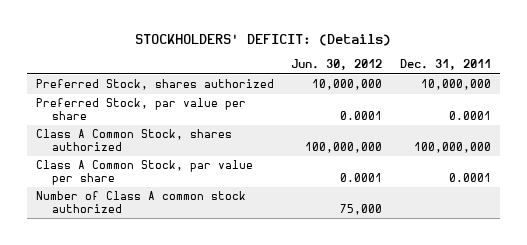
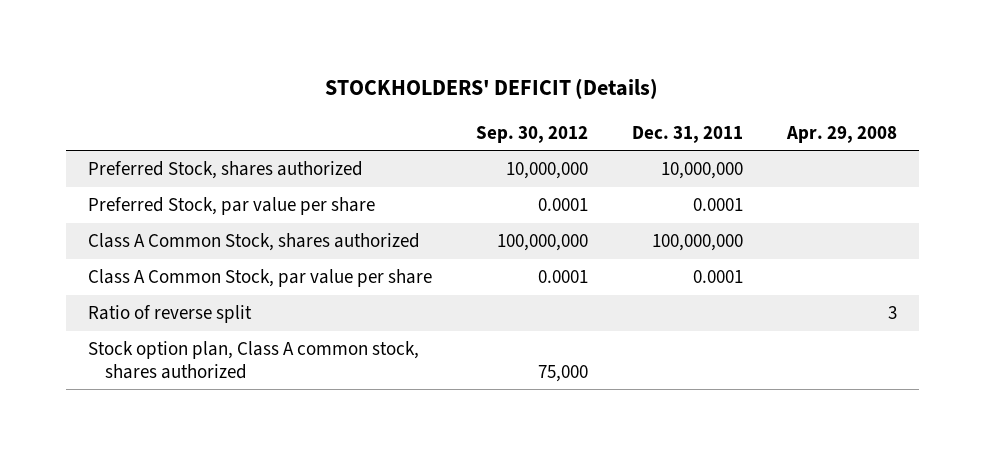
- STOCKHOLDERS' DEFICIT: (Details)
+ STOCKHOLDERS' DEFICIT (Details)
- | Jun. 30, 2012 | Dec. 31, 2011
+ | Sep. 30, 2012 | Dec. 31, 2011 | Apr. 29, 2008
- Number of Class A common stock authorized | 75,000 |
+ Ratio of reverse split | | | 3
+ Stock option plan, Class A common stock, shares authorized | 75,000 | |

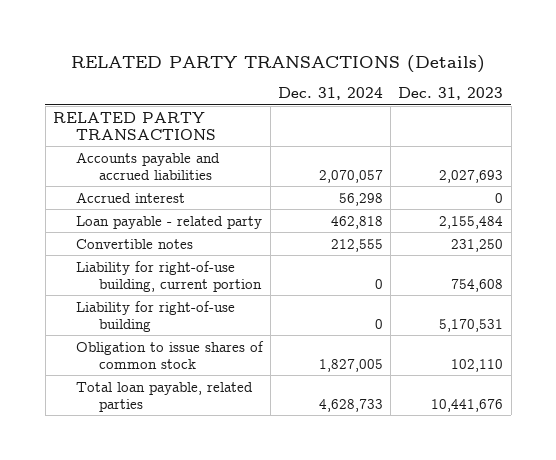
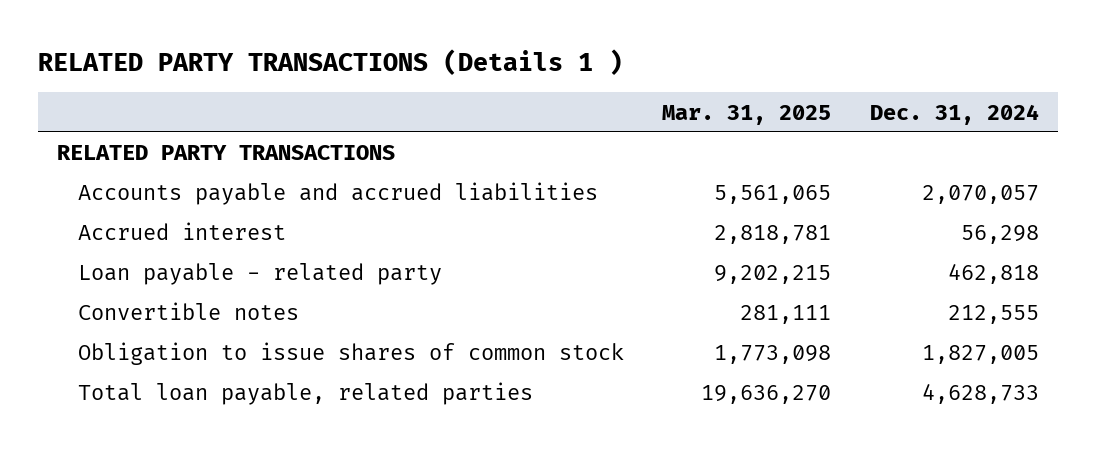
- RELATED PARTY TRANSACTIONS (Details)
+ RELATED PARTY TRANSACTIONS (Details 1 )
- | Dec. 31, 2024 | Dec. 31, 2023
+ | Mar. 31, 2025 | Dec. 31, 2024
- Liability for right-of-use building, current portion | 0 | 754,608
- Liability for right-of-use building | 0 | 5,170,531

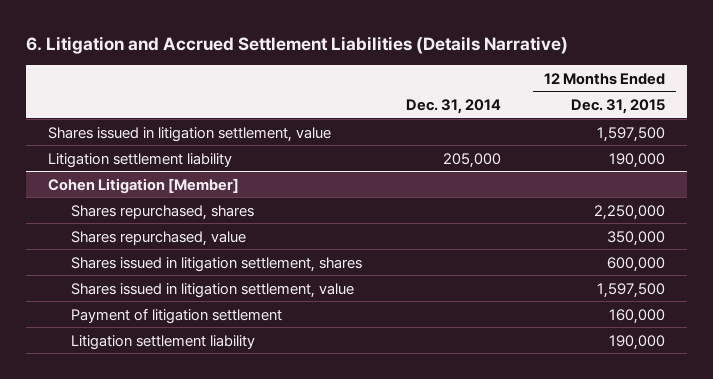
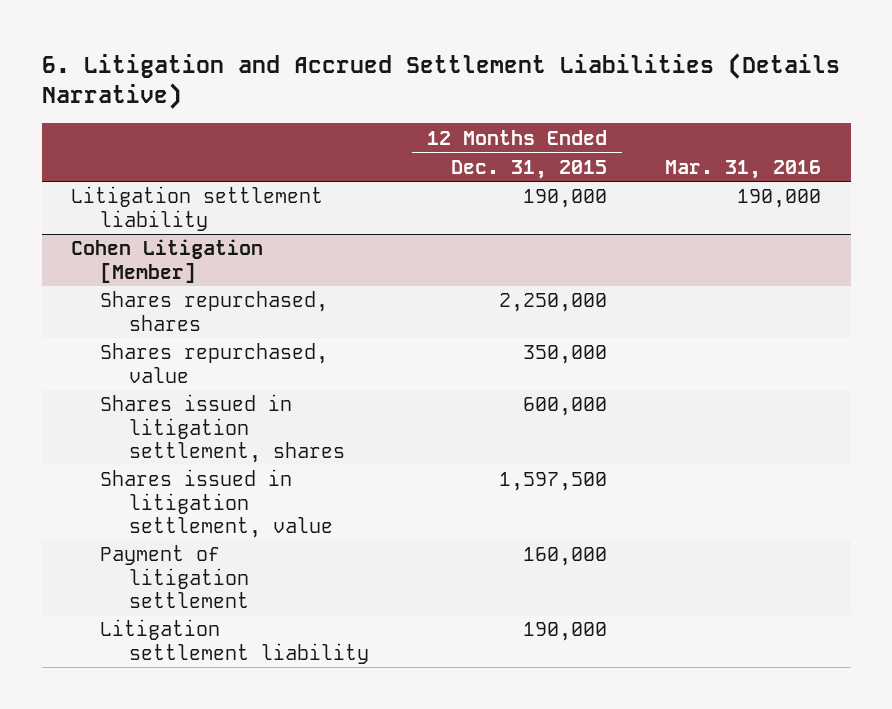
- | Dec. 31, 2014 | 12 Months Ended Dec. 31, 2015
+ | 12 Months Ended Dec. 31, 2015 | Mar. 31, 2016
- Shares issued in litigation settlement, value | | 1,597,500

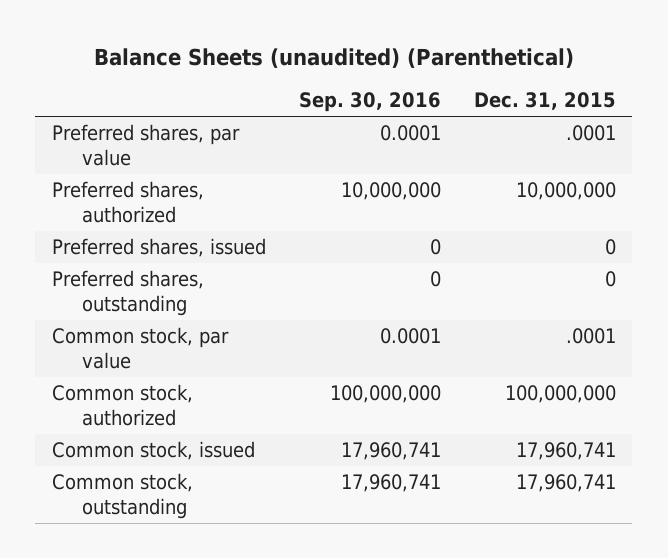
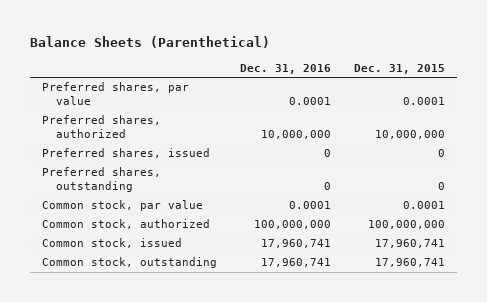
- Balance Sheets (unaudited) (Parenthetical)
+ Balance Sheets (Parenthetical)
- | Sep. 30, 2016 | Dec. 31, 2015
+ | Dec. 31, 2016 | Dec. 31, 2015
- Preferred shares, par value | 0.0001 | .0001
+ Preferred shares, par value | 0.0001 | 0.0001
- Common stock, par value | 0.0001 | .0001
+ Common stock, par value | 0.0001 | 0.0001

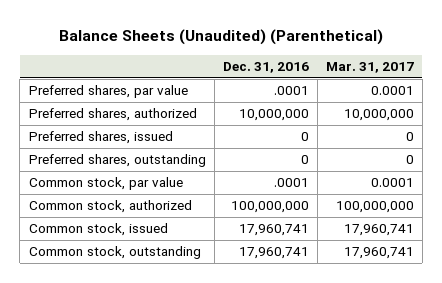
- Balance Sheets (Parenthetical)
+ Balance Sheets (Unaudited) (Parenthetical)
- | Dec. 31, 2016 | Dec. 31, 2015
+ | Dec. 31, 2016 | Mar. 31, 2017
- Preferred shares, par value | 0.0001 | 0.0001
+ Preferred shares, par value | .0001 | 0.0001
- Common stock, par value | 0.0001 | 0.0001
+ Common stock, par value | .0001 | 0.0001

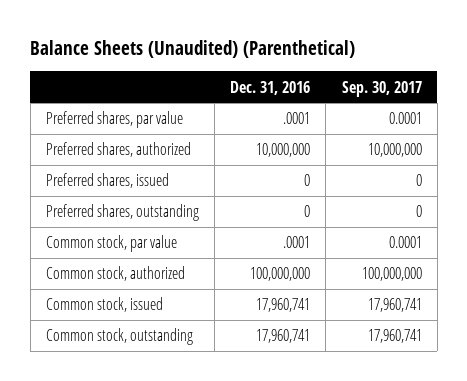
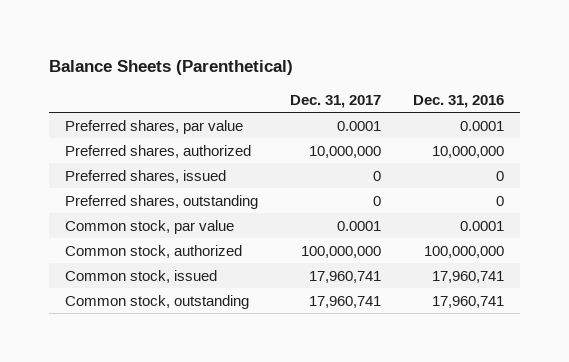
- Balance Sheets (Unaudited) (Parenthetical)
+ Balance Sheets (Parenthetical)
- | Dec. 31, 2016 | Sep. 30, 2017
+ | Dec. 31, 2017 | Dec. 31, 2016
- Preferred shares, par value | .0001 | 0.0001
+ Preferred shares, par value | 0.0001 | 0.0001
- Common stock, par value | .0001 | 0.0001
+ Common stock, par value | 0.0001 | 0.0001

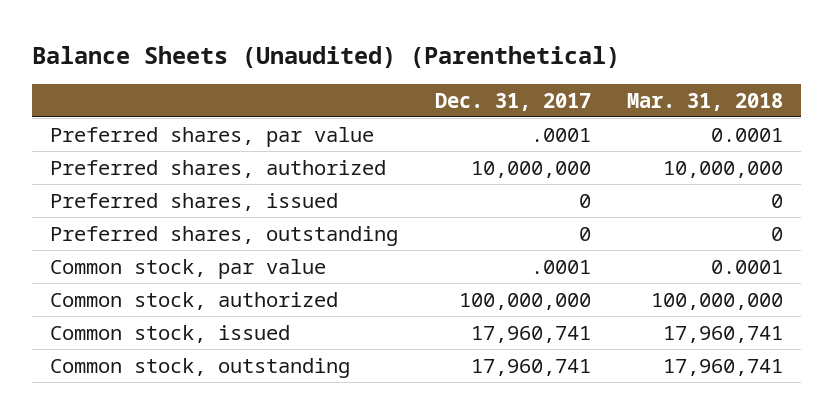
- Balance Sheets (Parenthetical)
+ Balance Sheets (Unaudited) (Parenthetical)
- | Dec. 31, 2017 | Dec. 31, 2016
+ | Dec. 31, 2017 | Mar. 31, 2018
- Preferred shares, par value | 0.0001 | 0.0001
+ Preferred shares, par value | .0001 | 0.0001
- Common stock, par value | 0.0001 | 0.0001
+ Common stock, par value | .0001 | 0.0001

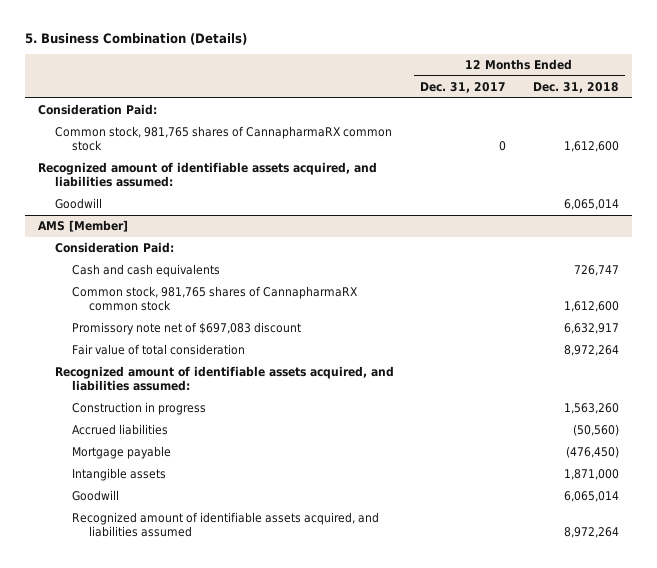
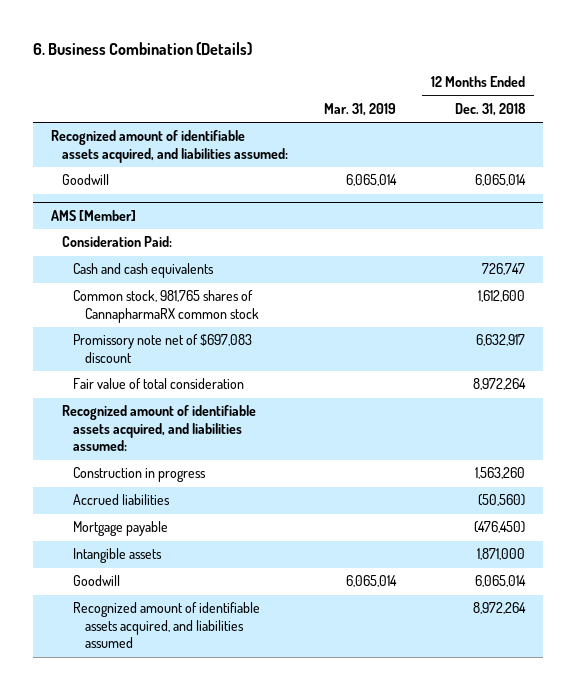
- 5. Business Combination (Details)
+ 6. Business Combination (Details)
- | 12 Months Ended Dec. 31, 2017 | 12 Months Ended Dec. 31, 2018
+ | Mar. 31, 2019 | 12 Months Ended Dec. 31, 2018
- Consideration Paid:
- Common stock, 981,765 shares of CannapharmaRX common stock | 0 | 1,612,600

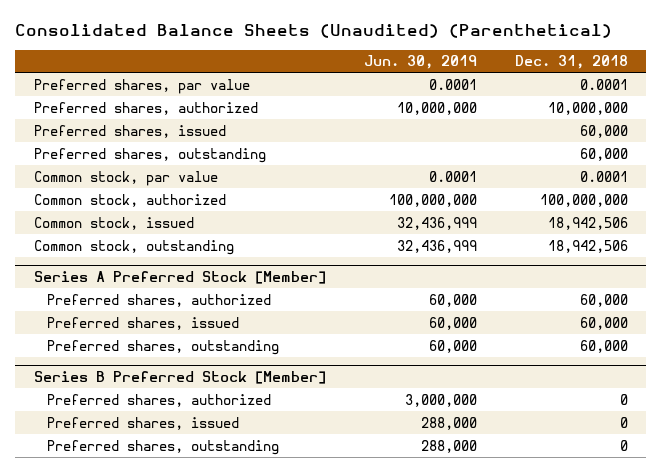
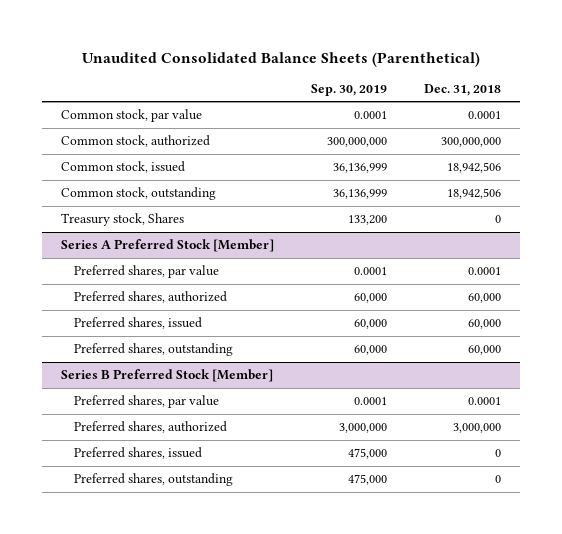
- Consolidated Balance Sheets (Unaudited) (Parenthetical)
+ Unaudited Consolidated Balance Sheets (Parenthetical)
- | Jun. 30, 2019 | Dec. 31, 2018
+ | Sep. 30, 2019 | Dec. 31, 2018
- Preferred shares, par value | 0.0001 | 0.0001
- Preferred shares, authorized | 10,000,000 | 10,000,000
- Preferred shares, issued | | 60,000
- Preferred shares, outstanding | | 60,000
- Common stock, authorized | 100,000,000 | 100,000,000
+ Common stock, authorized | 300,000,000 | 300,000,000
+ Treasury stock, Shares | 133,200 | 0
@ Series A Preferred Stock [Member]
+ Preferred shares, par value | 0.0001 | 0.0001
@ Series B Preferred Stock [Member]
- Preferred shares, authorized | 3,000,000 | 0
+ Preferred shares, par value | 0.0001 | 0.0001
+ Preferred shares, authorized | 3,000,000 | 3,000,000

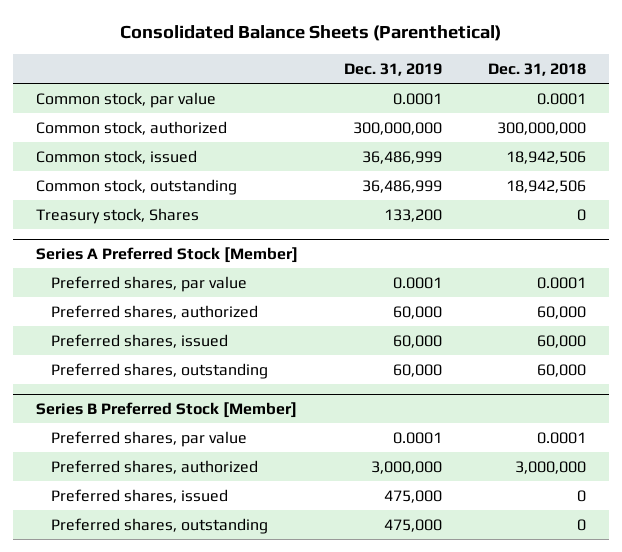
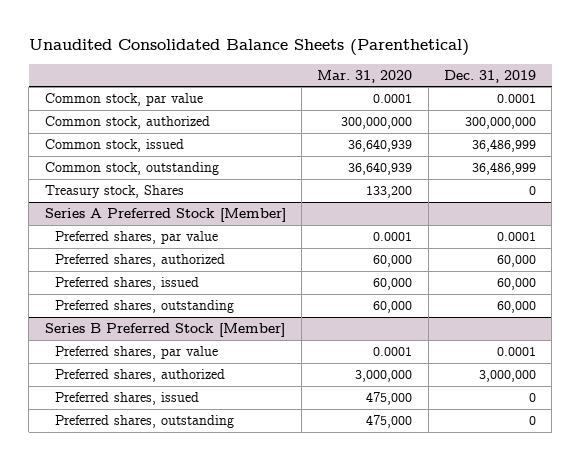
- Consolidated Balance Sheets (Parenthetical)
+ Unaudited Consolidated Balance Sheets (Parenthetical)
- | Dec. 31, 2019 | Dec. 31, 2018
+ | Mar. 31, 2020 | Dec. 31, 2019
- Treasury stock, Shares | 133,200 | 0
+ Treasury stock, Shares | 133,200 | 0
@ Series B Preferred Stock [Member]
- Preferred shares, issued | 475,000 | 0
- Preferred shares, outstanding | 475,000 | 0
+ Preferred shares, issued | 475,000 | 0
+ Preferred shares, outstanding | 475,000 | 0

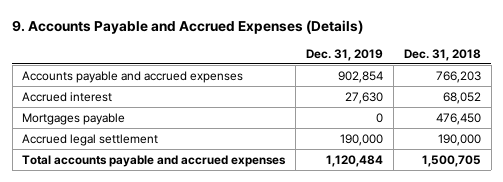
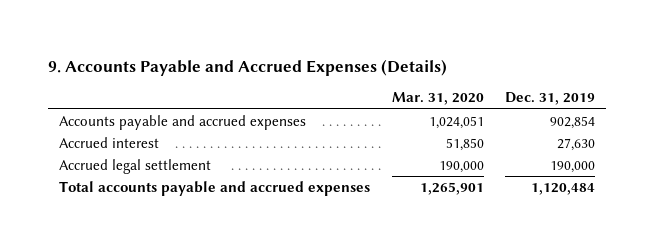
- | Dec. 31, 2019 | Dec. 31, 2018
+ | Mar. 31, 2020 | Dec. 31, 2019
- Mortgages payable | 0 | 476,450

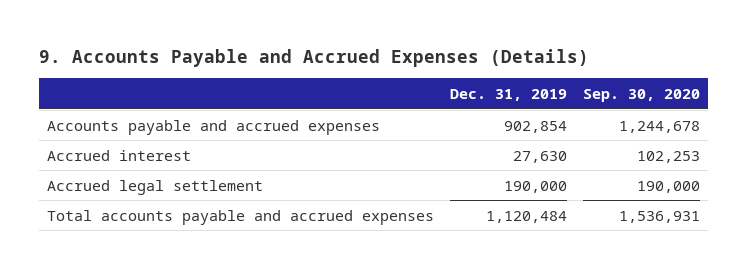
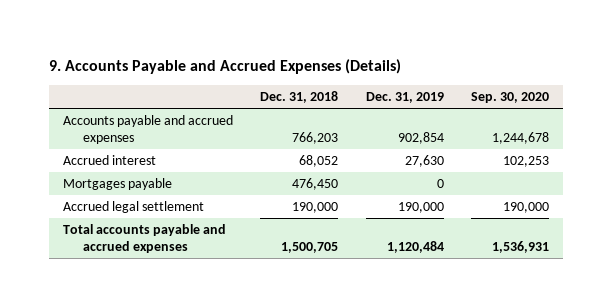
- | Dec. 31, 2019 | Sep. 30, 2020
+ | Dec. 31, 2018 | Dec. 31, 2019 | Sep. 30, 2020
+ Mortgages payable | 476,450 | 0 |

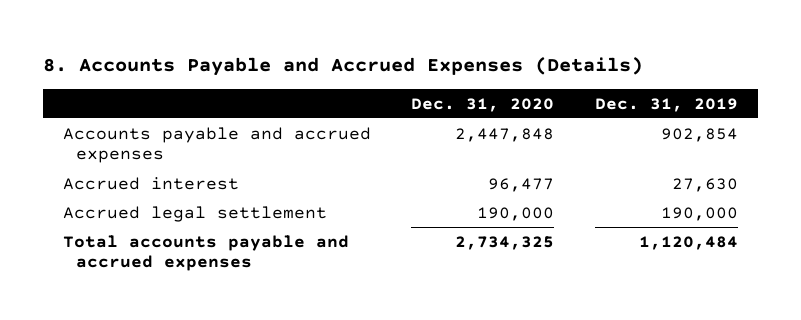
- 9. Accounts Payable and Accrued Expenses (Details)
+ 8. Accounts Payable and Accrued Expenses (Details)
- | Dec. 31, 2018 | Dec. 31, 2019 | Sep. 30, 2020
+ | Dec. 31, 2020 | Dec. 31, 2019
- Mortgages payable | 476,450 | 0 |

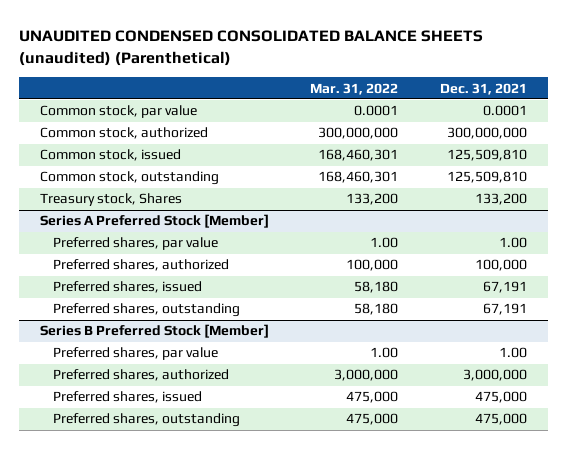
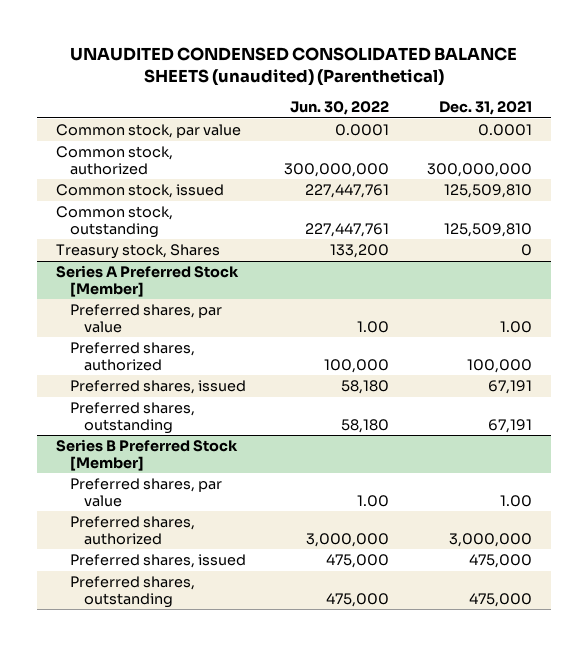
- | Mar. 31, 2022 | Dec. 31, 2021
+ | Jun. 30, 2022 | Dec. 31, 2021
- Treasury stock, Shares | 133,200 | 133,200
+ Treasury stock, Shares | 133,200 | 0

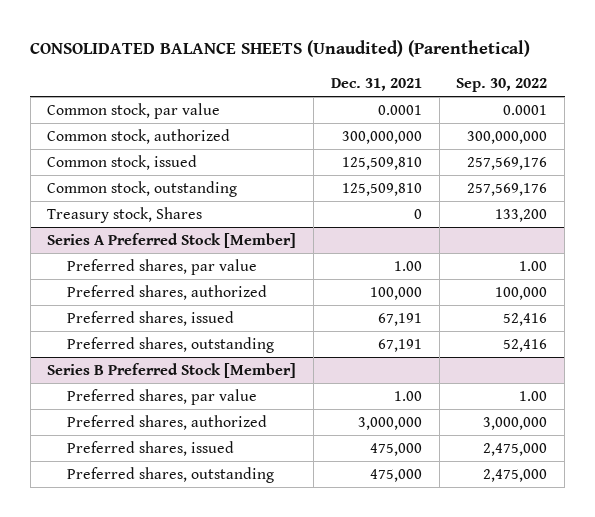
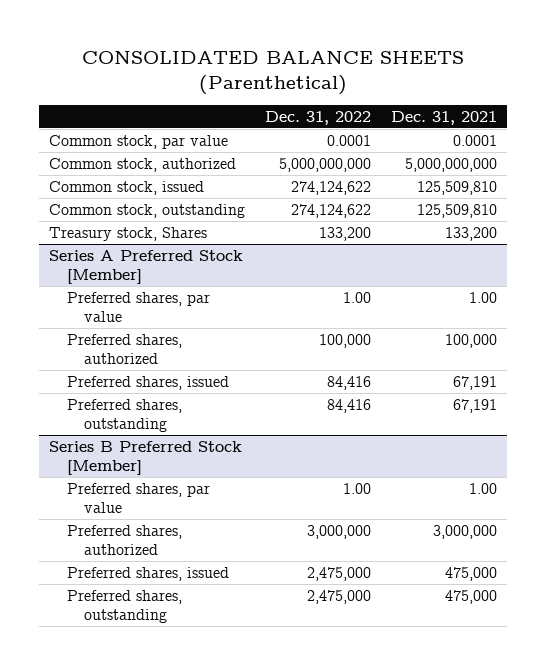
- CONSOLIDATED BALANCE SHEETS (Unaudited) (Parenthetical)
+ CONSOLIDATED BALANCE SHEETS (Parenthetical)
- | Dec. 31, 2021 | Sep. 30, 2022
+ | Dec. 31, 2022 | Dec. 31, 2021
- Common stock, authorized | 300,000,000 | 300,000,000
+ Common stock, authorized | 5,000,000,000 | 5,000,000,000
- Treasury stock, Shares | 0 | 133,200
+ Treasury stock, Shares | 133,200 | 133,200

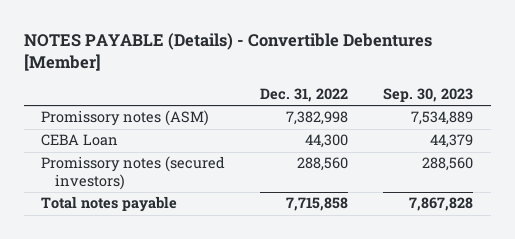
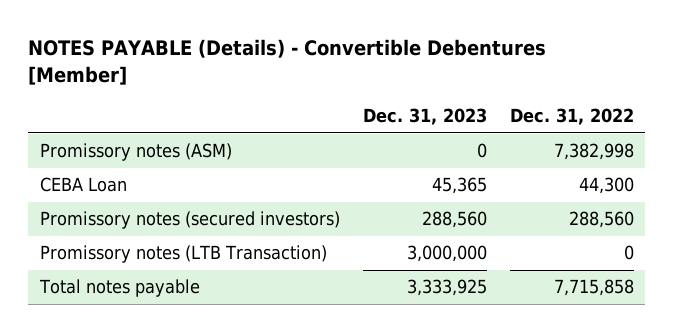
- | Dec. 31, 2022 | Sep. 30, 2023
+ | Dec. 31, 2023 | Dec. 31, 2022
+ Promissory notes (LTB Transaction) | 3,000,000 | 0

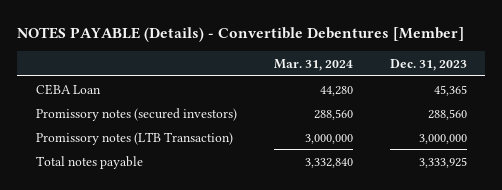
- | Dec. 31, 2023 | Dec. 31, 2022
+ | Mar. 31, 2024 | Dec. 31, 2023
- Promissory notes (ASM) | 0 | 7,382,998

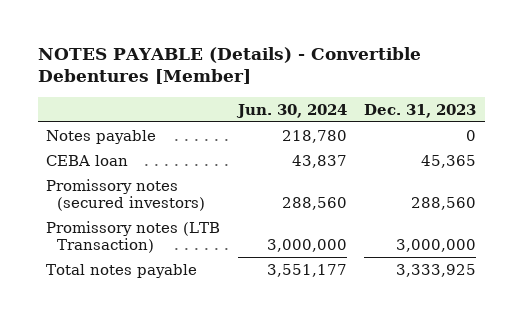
- | Mar. 31, 2024 | Dec. 31, 2023
+ | Jun. 30, 2024 | Dec. 31, 2023
- CEBA Loan | 44,280 | 45,365
+ Notes payable | 218,780 | 0
+ CEBA loan | 43,837 | 45,365

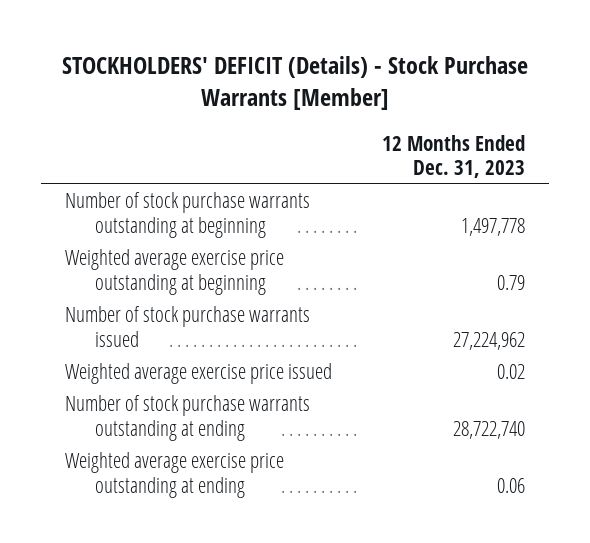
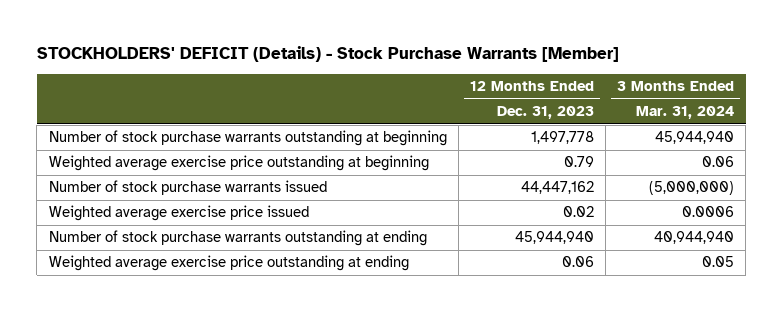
- | 12 Months Ended Dec. 31, 2023
+ | 12 Months Ended Dec. 31, 2023 | 3 Months Ended Mar. 31, 2024
- Number of stock purchase warrants issued | 27,224,962
+ Number of stock purchase warrants issued | 44,447,162 | (5,000,000)
- Number of stock purchase warrants outstanding at ending | 28,722,740
+ Number of stock purchase warrants outstanding at ending | 45,944,940 | 40,944,940

